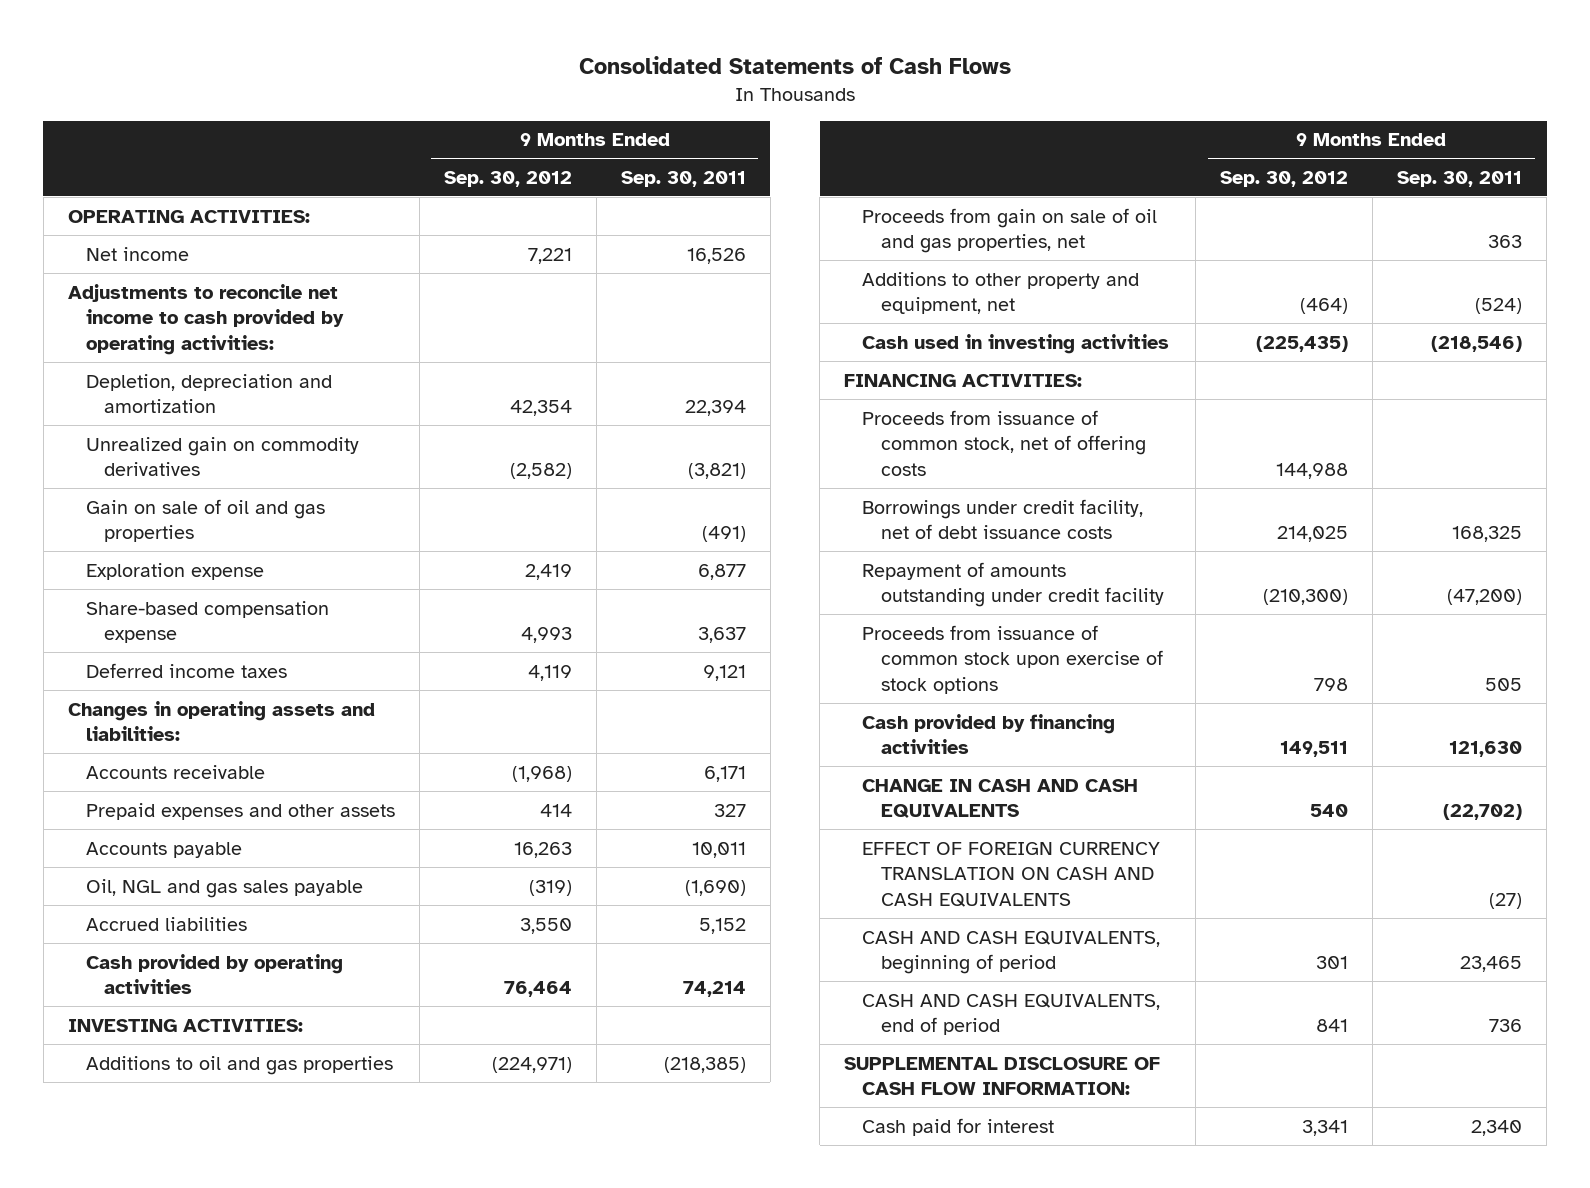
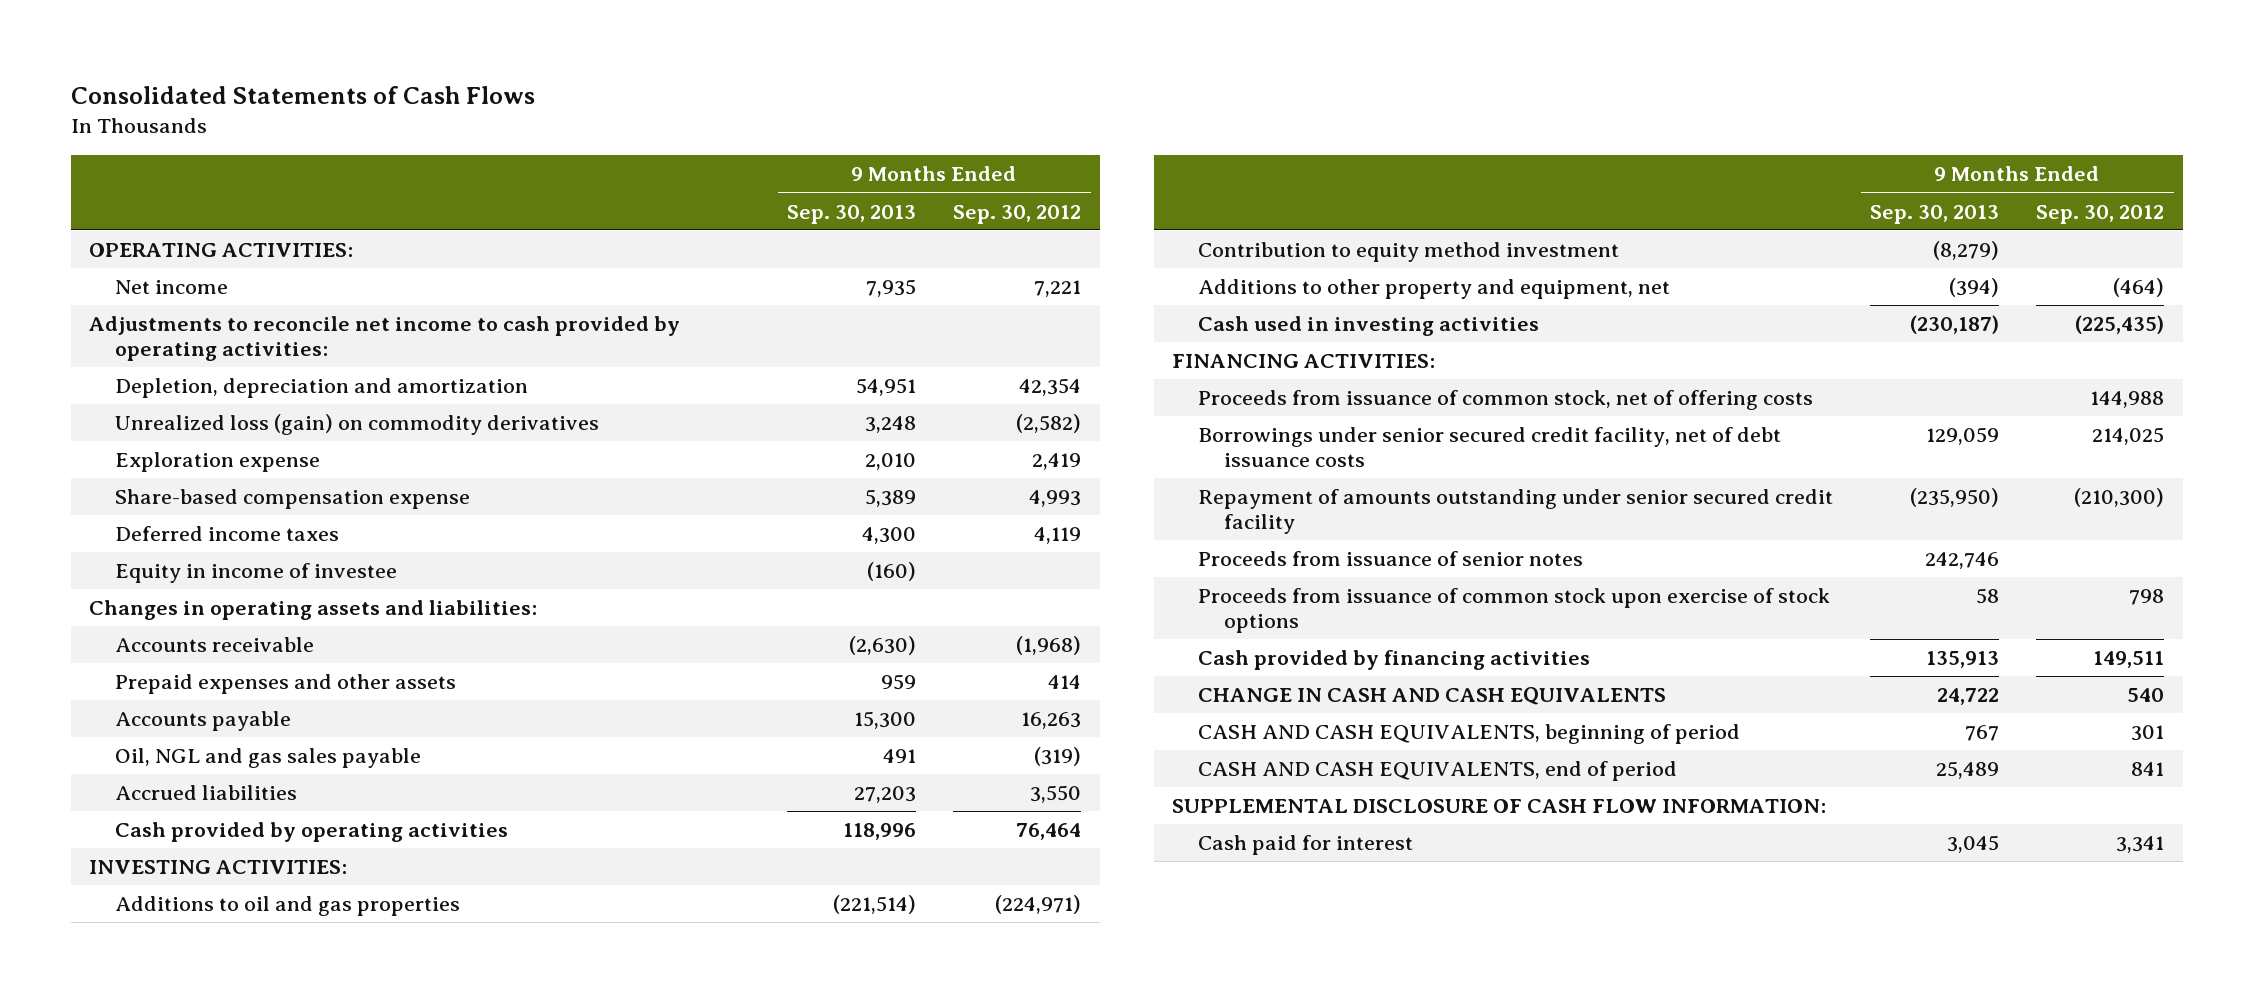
- | 9 Months Ended Sep. 30, 2012 | 9 Months Ended Sep. 30, 2011
+ | 9 Months Ended Sep. 30, 2013 | 9 Months Ended Sep. 30, 2012
- Unrealized gain on commodity derivatives | (2,582) | (3,821)
- Gain on sale of oil and gas properties | | (491)
+ Unrealized loss (gain) on commodity derivatives | 3,248 | (2,582)
+ Equity in income of investee | (160) |
- Proceeds from gain on sale of oil and gas properties, net | | 363
+ Contribution to equity method investment | (8,279) |
- Borrowings under credit facility, net of debt issuance costs | 214,025 | 168,325
- Repayment of amounts outstanding under credit facility | (210,300) | (47,200)
+ Borrowings under senior secured credit facility, net of debt issuance costs | 129,059 | 214,025
+ Repayment of amounts outstanding under senior secured credit facility | (235,950) | (210,300)
+ Proceeds from issuance of senior notes | 242,746 |
- EFFECT OF FOREIGN CURRENCY TRANSLATION ON CASH AND CASH EQUIVALENTS | | (27)

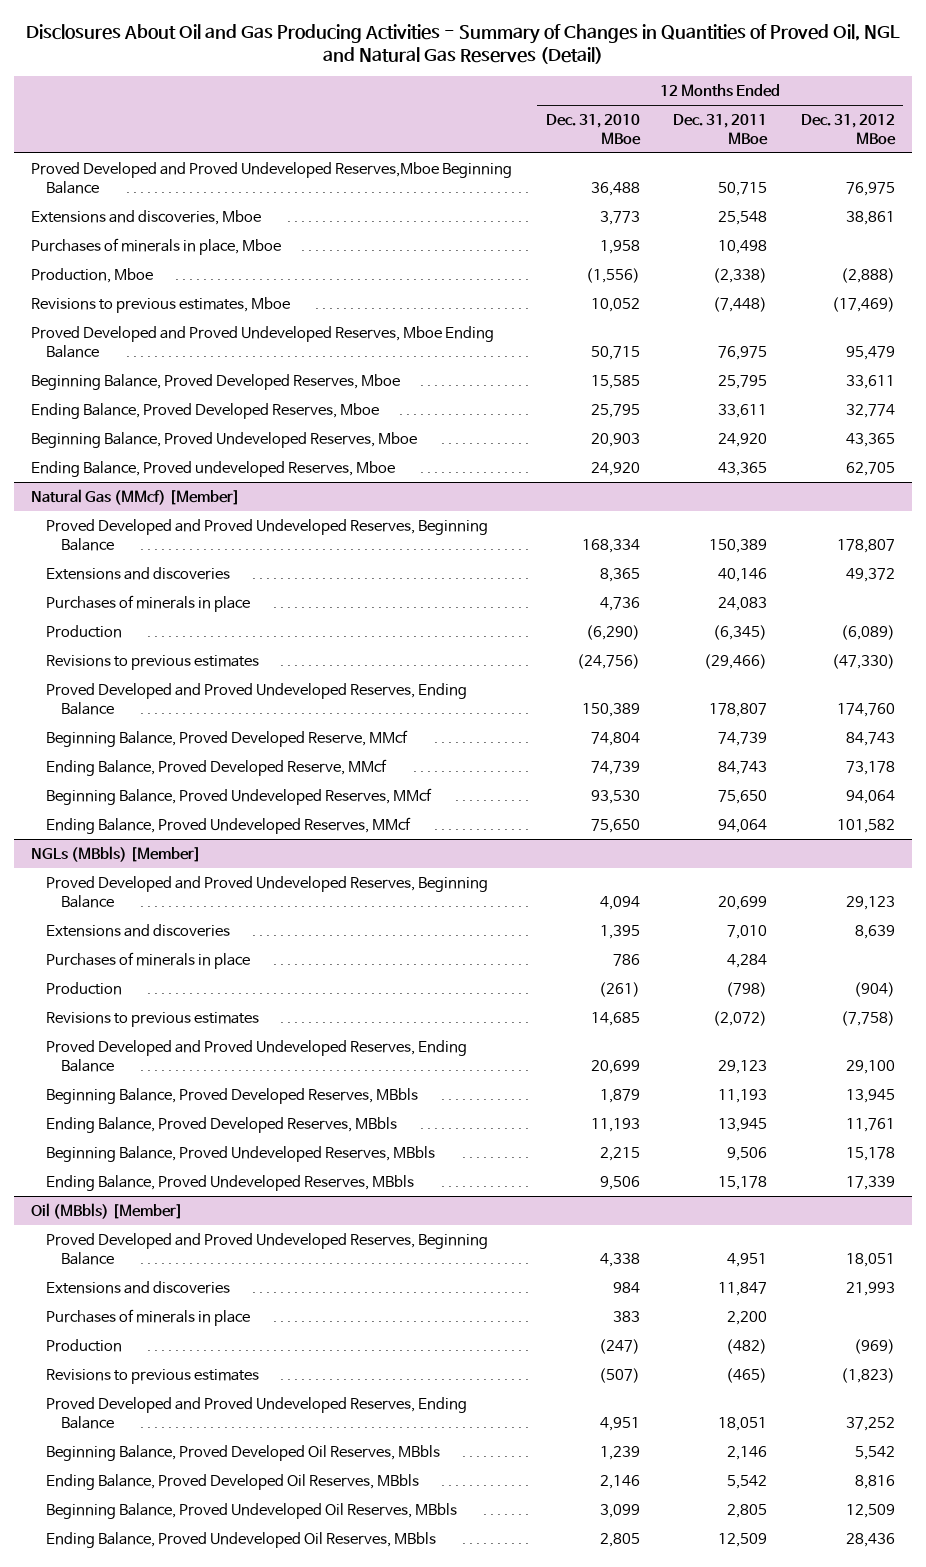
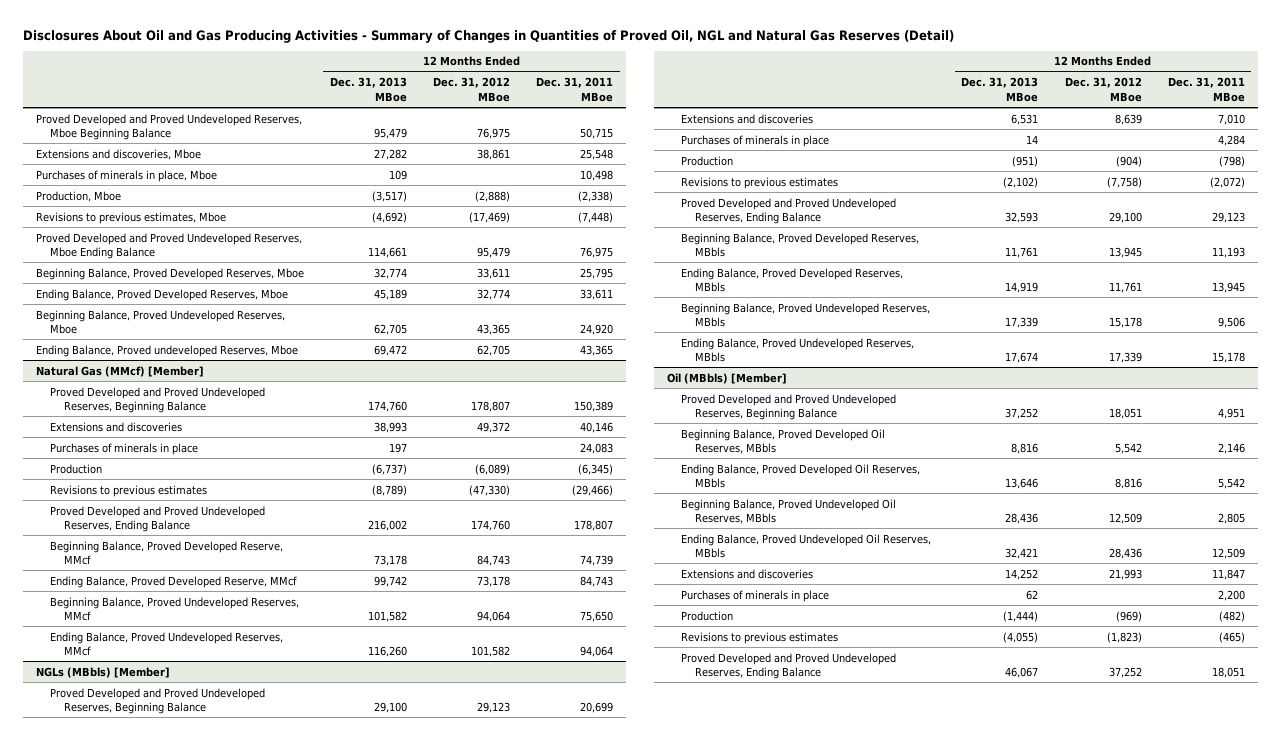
- | 12 Months Ended Dec. 31, 2010 MBoe | 12 Months Ended Dec. 31, 2011 MBoe | 12 Months Ended Dec. 31, 2012 MBoe
+ | 12 Months Ended Dec. 31, 2013 MBoe | 12 Months Ended Dec. 31, 2012 MBoe | 12 Months Ended Dec. 31, 2011 MBoe
- Proved Developed and Proved Undeveloped Reserves,Mboe Beginning Balance | 36,488 | 50,715 | 76,975
+ Proved Developed and Proved Undeveloped Reserves, Mboe Beginning Balance | 95,479 | 76,975 | 50,715
@ Oil (MBbls) [Member]
moved up: Beginning Balance, Proved Developed Oil Reserves, MBbls | 8,816 | 5,542 | 2,146
moved up: Ending Balance, Proved Developed Oil Reserves, MBbls | 13,646 | 8,816 | 5,542
moved up: Beginning Balance, Proved Undeveloped Oil Reserves, MBbls | 28,436 | 12,509 | 2,805
moved up: Ending Balance, Proved Undeveloped Oil Reserves, MBbls | 32,421 | 28,436 | 12,509

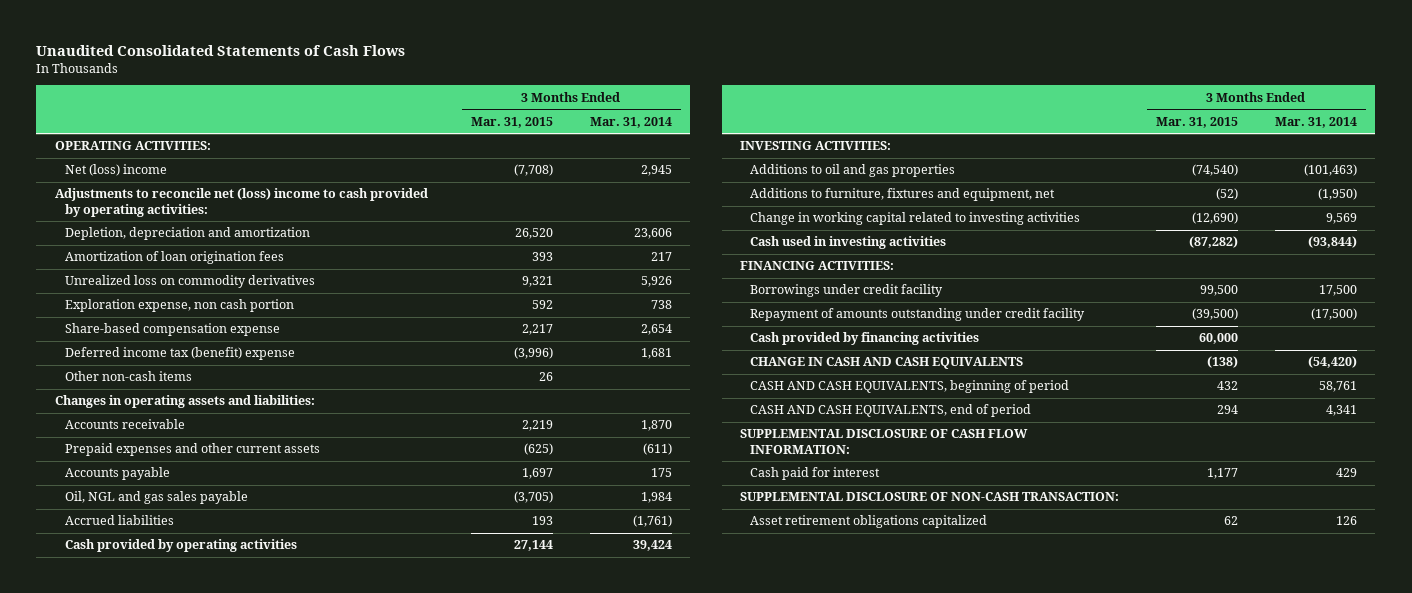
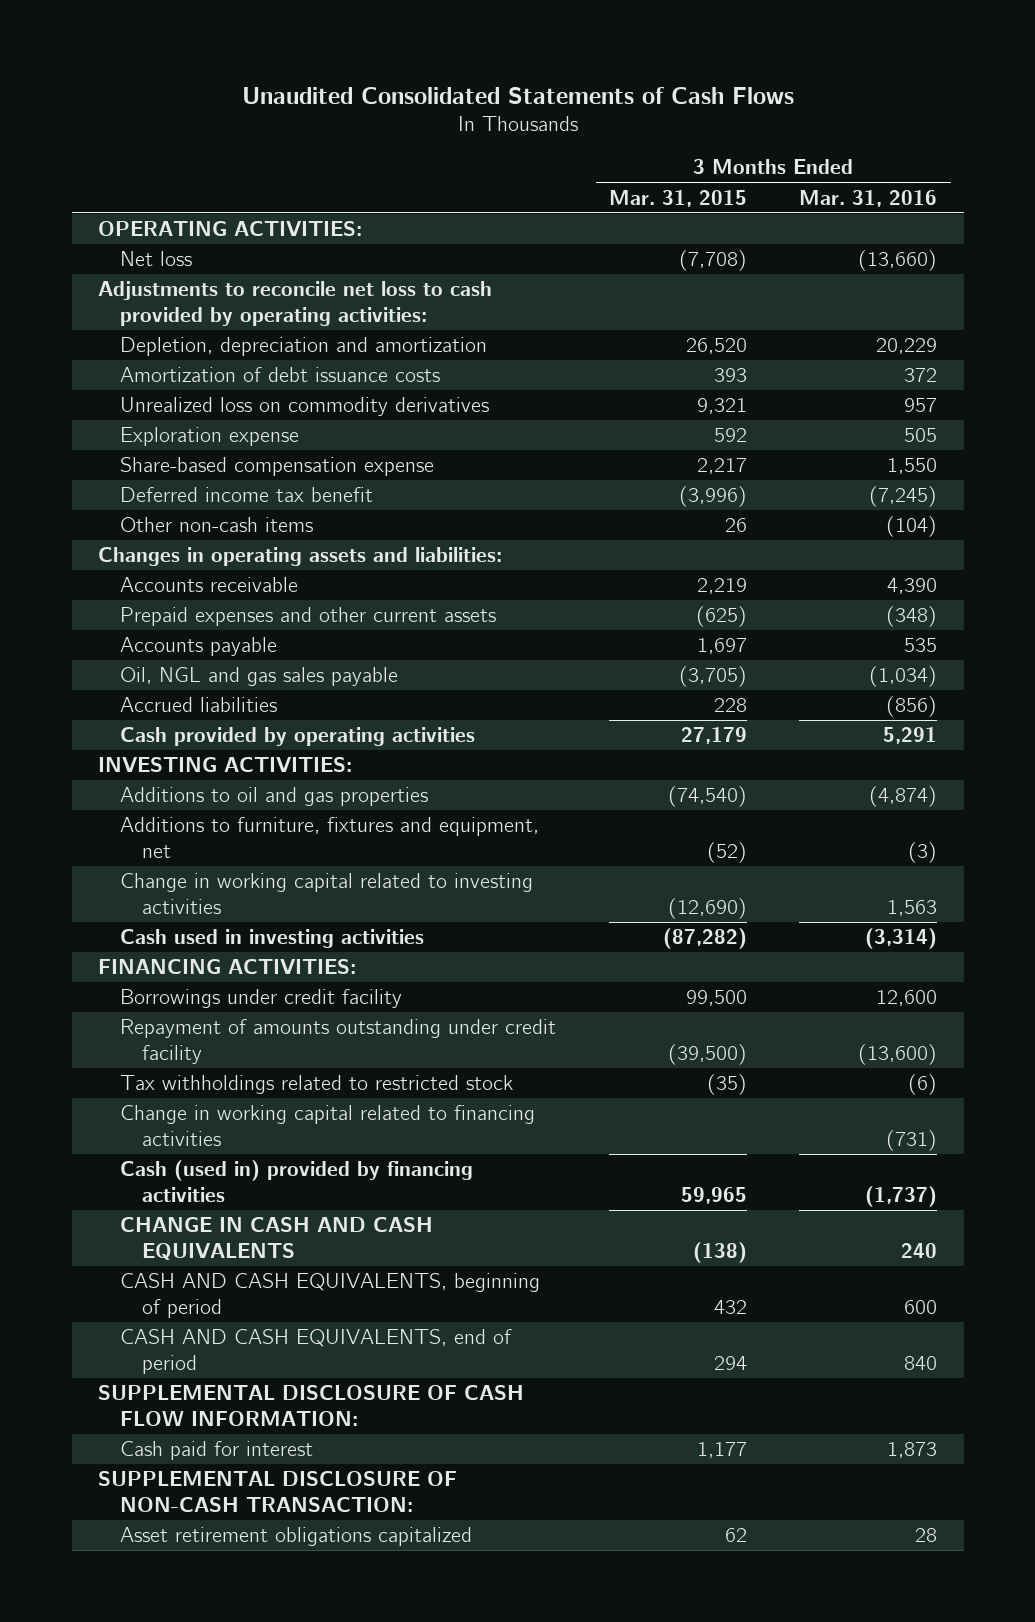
- | 3 Months Ended Mar. 31, 2015 | 3 Months Ended Mar. 31, 2014
+ | 3 Months Ended Mar. 31, 2015 | 3 Months Ended Mar. 31, 2016
- Net (loss) income | (7,708) | 2,945
- Adjustments to reconcile net (loss) income to cash provided by operating activities:
+ Net loss | (7,708) | (13,660)
+ Adjustments to reconcile net loss to cash provided by operating activities:
- Amortization of loan origination fees | 393 | 217
+ Amortization of debt issuance costs | 393 | 372
- Exploration expense, non cash portion | 592 | 738
+ Exploration expense | 592 | 505
- Deferred income tax (benefit) expense | (3,996) | 1,681
+ Deferred income tax benefit | (3,996) | (7,245)
- Accrued liabilities | 193 | (1,761)
- Cash provided by operating activities | 27,144 | 39,424
+ Accrued liabilities | 228 | (856)
+ Cash provided by operating activities | 27,179 | 5,291
- Cash provided by financing activities | 60,000 |
+ Tax withholdings related to restricted stock | (35) | (6)
+ Change in working capital related to financing activities | | (731)
+ Cash (used in) provided by financing activities | 59,965 | (1,737)

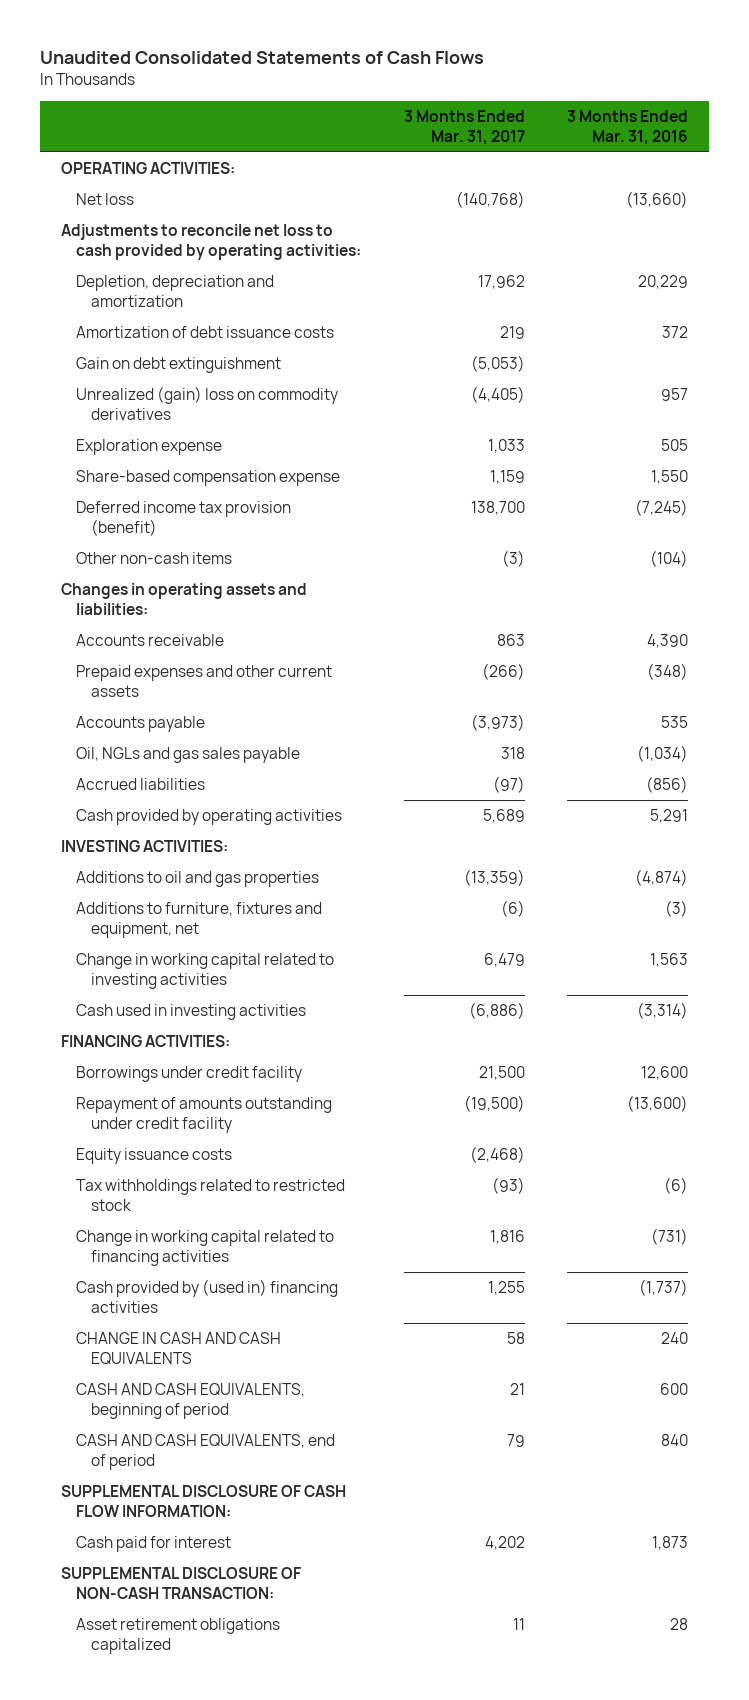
- | 3 Months Ended Mar. 31, 2015 | 3 Months Ended Mar. 31, 2016
+ | 3 Months Ended Mar. 31, 2017 | 3 Months Ended Mar. 31, 2016
- Unrealized loss on commodity derivatives | 9,321 | 957
+ Gain on debt extinguishment | (5,053) |
+ Unrealized (gain) loss on commodity derivatives | (4,405) | 957
- Deferred income tax benefit | (3,996) | (7,245)
+ Deferred income tax provision (benefit) | 138,700 | (7,245)
- Oil, NGL and gas sales payable | (3,705) | (1,034)
+ Oil, NGLs and gas sales payable | 318 | (1,034)
+ Equity issuance costs | (2,468) |
- Cash (used in) provided by financing activities | 59,965 | (1,737)
+ Cash provided by (used in) financing activities | 1,255 | (1,737)

